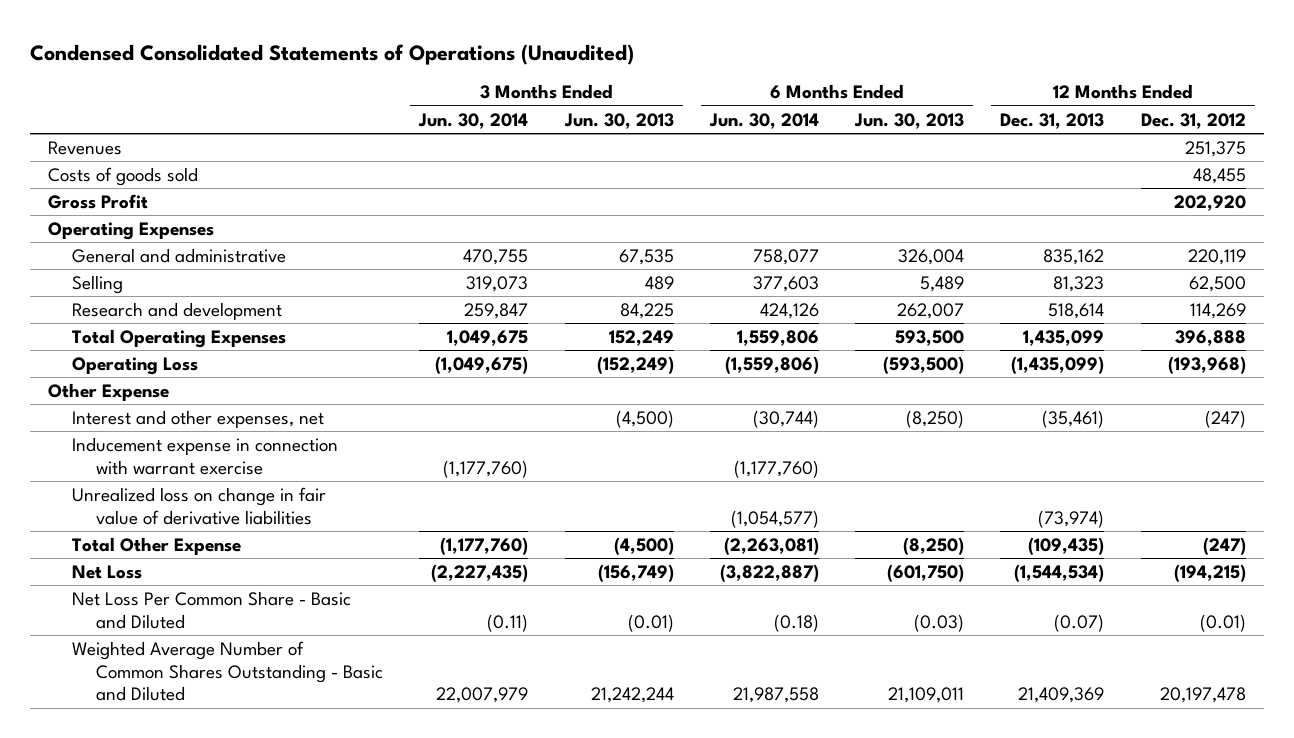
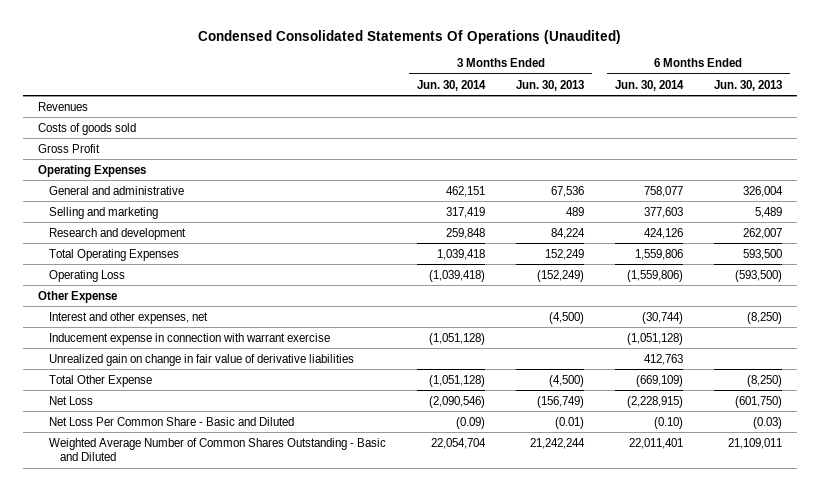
- Condensed Consolidated Statements of Operations (Unaudited)
+ Condensed Consolidated Statements Of Operations (Unaudited)
- | 3 Months Ended Jun. 30, 2014 | 3 Months Ended Jun. 30, 2013 | 6 Months Ended Jun. 30, 2014 | 6 Months Ended Jun. 30, 2013 | 12 Months Ended Dec. 31, 2013 | 12 Months Ended Dec. 31, 2012
+ | 3 Months Ended Jun. 30, 2014 | 3 Months Ended Jun. 30, 2013 | 6 Months Ended Jun. 30, 2014 | 6 Months Ended Jun. 30, 2013
- General and administrative | 470,755 | 67,535 | 758,077 | 326,004 | 835,162 | 220,119
- Selling | 319,073 | 489 | 377,603 | 5,489 | 81,323 | 62,500
- Research and development | 259,847 | 84,225 | 424,126 | 262,007 | 518,614 | 114,269
- Total Operating Expenses | 1,049,675 | 152,249 | 1,559,806 | 593,500 | 1,435,099 | 396,888
- Operating Loss | (1,049,675) | (152,249) | (1,559,806) | (593,500) | (1,435,099) | (193,968)
+ General and administrative | 462,151 | 67,536 | 758,077 | 326,004
+ Selling and marketing | 317,419 | 489 | 377,603 | 5,489
+ Research and development | 259,848 | 84,224 | 424,126 | 262,007
+ Total Operating Expenses | 1,039,418 | 152,249 | 1,559,806 | 593,500
+ Operating Loss | (1,039,418) | (152,249) | (1,559,806) | (593,500)
- Inducement expense in connection with warrant exercise | (1,177,760) | | (1,177,760) | | |
- Unrealized loss on change in fair value of derivative liabilities | | | (1,054,577) | | (73,974) |
- Total Other Expense | (1,177,760) | (4,500) | (2,263,081) | (8,250) | (109,435) | (247)
- Net Loss | (2,227,435) | (156,749) | (3,822,887) | (601,750) | (1,544,534) | (194,215)
- Net Loss Per Common Share - Basic and Diluted | (0.11) | (0.01) | (0.18) | (0.03) | (0.07) | (0.01)
- Weighted Average Number of Common Shares Outstanding - Basic and Diluted | 22,007,979 | 21,242,244 | 21,987,558 | 21,109,011 | 21,409,369 | 20,197,478
+ Inducement expense in connection with warrant exercise | (1,051,128) | | (1,051,128) |
+ Unrealized gain on change in fair value of derivative liabilities | | | 412,763 |
+ Total Other Expense | (1,051,128) | (4,500) | (669,109) | (8,250)
+ Net Loss | (2,090,546) | (156,749) | (2,228,915) | (601,750)
+ Net Loss Per Common Share - Basic and Diluted | (0.09) | (0.01) | (0.10) | (0.03)
+ Weighted Average Number of Common Shares Outstanding - Basic and Diluted | 22,054,704 | 21,242,244 | 22,011,401 | 21,109,011

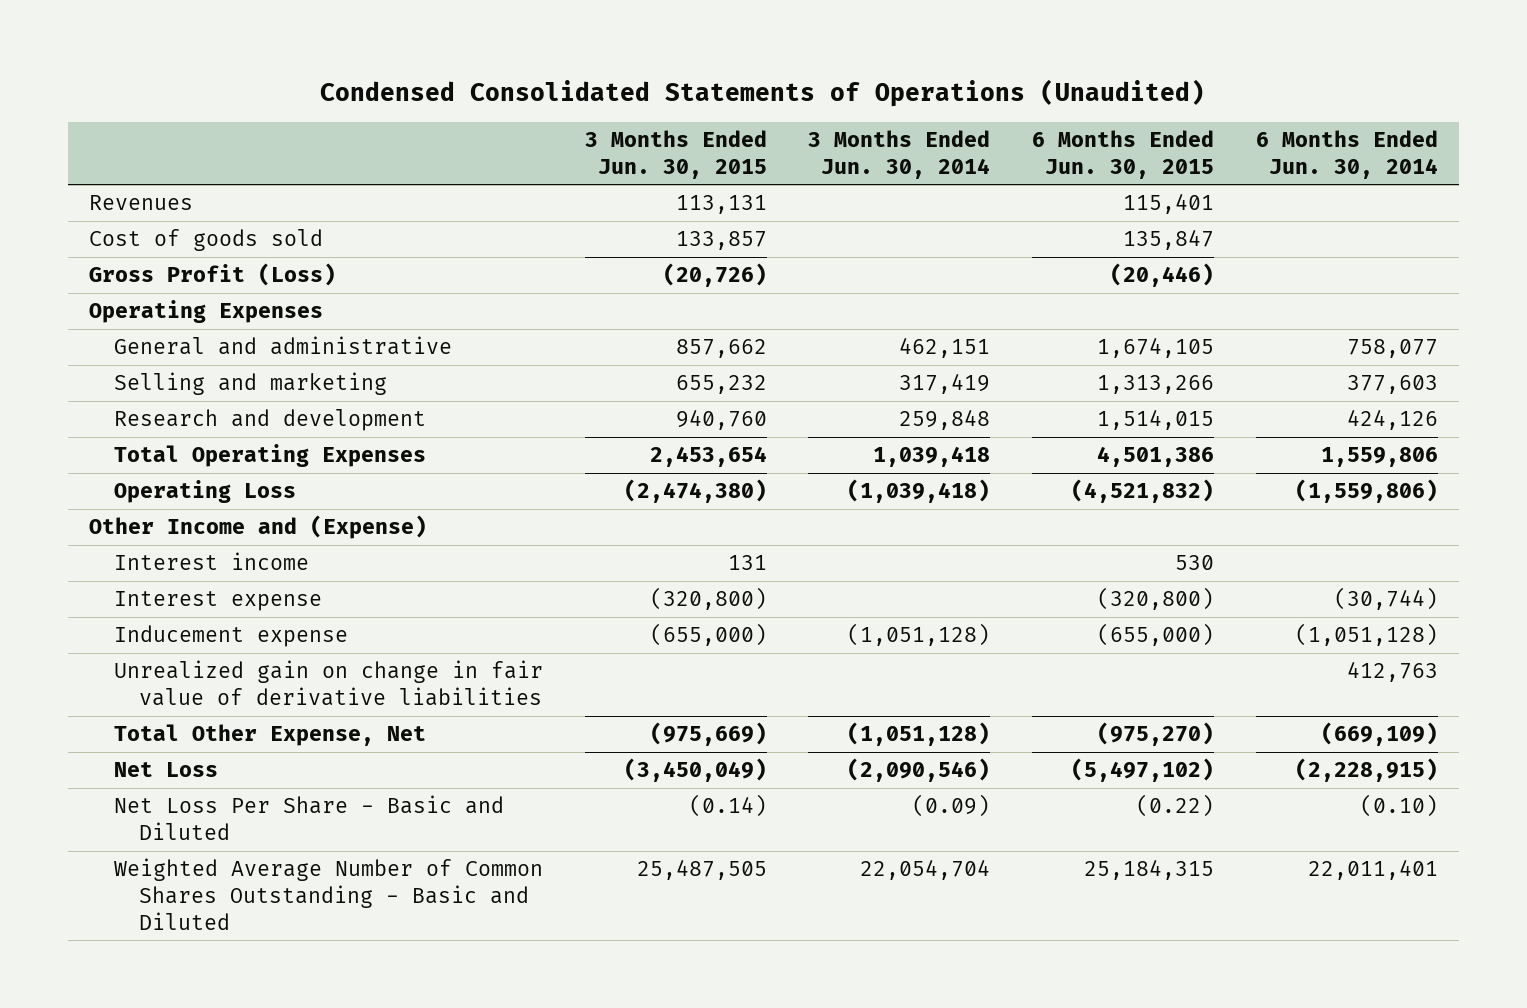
- Condensed Consolidated Statements Of Operations (Unaudited)
+ Condensed Consolidated Statements of Operations (Unaudited)
- | 3 Months Ended Jun. 30, 2014 | 3 Months Ended Jun. 30, 2013 | 6 Months Ended Jun. 30, 2014 | 6 Months Ended Jun. 30, 2013
+ | 3 Months Ended Jun. 30, 2015 | 3 Months Ended Jun. 30, 2014 | 6 Months Ended Jun. 30, 2015 | 6 Months Ended Jun. 30, 2014
- Costs of goods sold
- Gross Profit
+ Cost of goods sold | 133,857 | | 135,847 |
+ Gross Profit (Loss) | (20,726) | | (20,446) |
- Other Expense
- Interest and other expenses, net | | (4,500) | (30,744) | (8,250)
- Inducement expense in connection with warrant exercise | (1,051,128) | | (1,051,128) |
+ Other Income and (Expense)
+ Interest income | 131 | | 530 |
+ Interest expense | (320,800) | | (320,800) | (30,744)
+ Inducement expense | (655,000) | (1,051,128) | (655,000) | (1,051,128)
- Total Other Expense | (1,051,128) | (4,500) | (669,109) | (8,250)
+ Total Other Expense, Net | (975,669) | (1,051,128) | (975,270) | (669,109)
- Net Loss Per Common Share - Basic and Diluted | (0.09) | (0.01) | (0.10) | (0.03)
+ Net Loss Per Share - Basic and Diluted | (0.14) | (0.09) | (0.22) | (0.10)

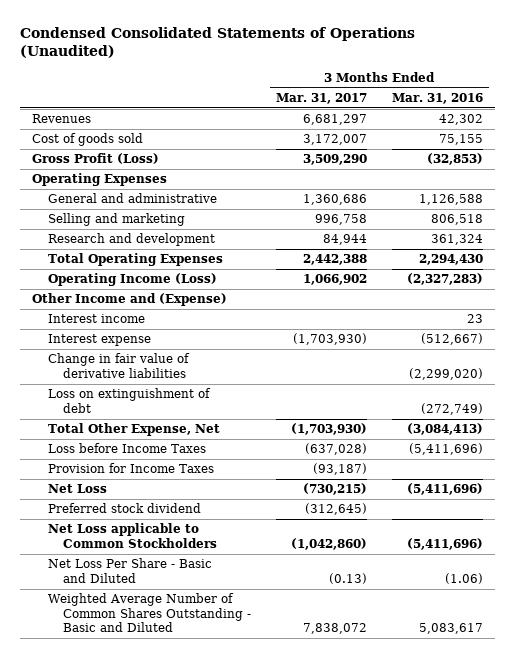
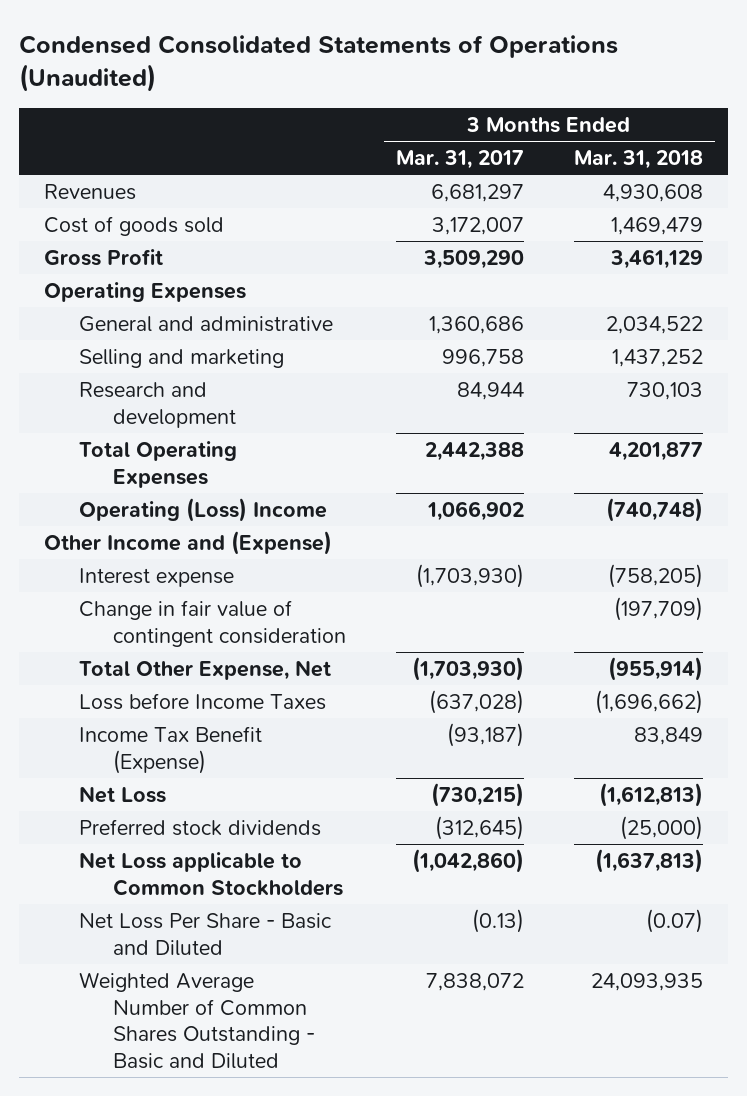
- | 3 Months Ended Mar. 31, 2017 | 3 Months Ended Mar. 31, 2016
+ | 3 Months Ended Mar. 31, 2017 | 3 Months Ended Mar. 31, 2018
- Gross Profit (Loss) | 3,509,290 | (32,853)
+ Gross Profit | 3,509,290 | 3,461,129
- Operating Income (Loss) | 1,066,902 | (2,327,283)
+ Operating (Loss) Income | 1,066,902 | (740,748)
- Interest income | | 23
- Change in fair value of derivative liabilities | | (2,299,020)
- Loss on extinguishment of debt | | (272,749)
+ Change in fair value of contingent consideration | | (197,709)
- Provision for Income Taxes | (93,187) |
+ Income Tax Benefit (Expense) | (93,187) | 83,849
- Preferred stock dividend | (312,645) |
+ Preferred stock dividends | (312,645) | (25,000)

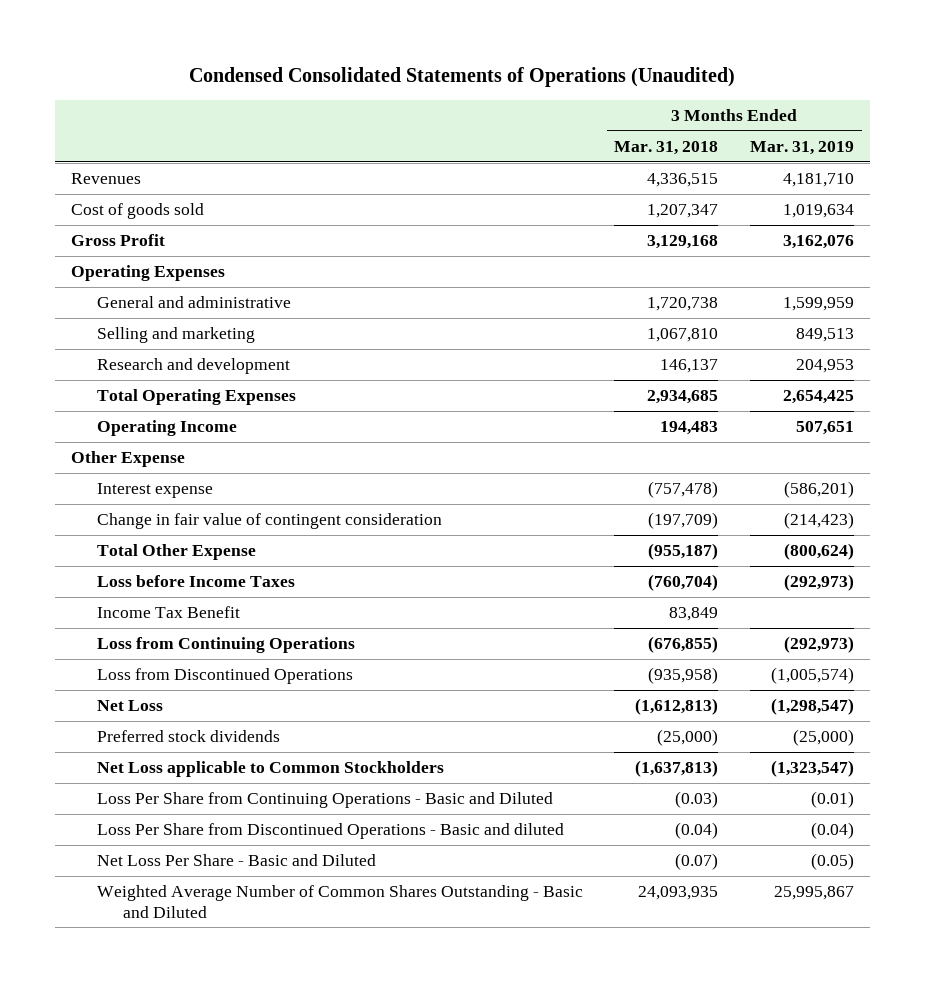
- | 3 Months Ended Mar. 31, 2017 | 3 Months Ended Mar. 31, 2018
+ | 3 Months Ended Mar. 31, 2018 | 3 Months Ended Mar. 31, 2019
- Revenues | 6,681,297 | 4,930,608
- Cost of goods sold | 3,172,007 | 1,469,479
- Gross Profit | 3,509,290 | 3,461,129
+ Revenues | 4,336,515 | 4,181,710
+ Cost of goods sold | 1,207,347 | 1,019,634
+ Gross Profit | 3,129,168 | 3,162,076
- General and administrative | 1,360,686 | 2,034,522
- Selling and marketing | 996,758 | 1,437,252
- Research and development | 84,944 | 730,103
- Total Operating Expenses | 2,442,388 | 4,201,877
- Operating (Loss) Income | 1,066,902 | (740,748)
- Other Income and (Expense)
- Interest expense | (1,703,930) | (758,205)
+ General and administrative | 1,720,738 | 1,599,959
+ Selling and marketing | 1,067,810 | 849,513
+ Research and development | 146,137 | 204,953
+ Total Operating Expenses | 2,934,685 | 2,654,425
+ Operating Income | 194,483 | 507,651
+ Other Expense
+ Interest expense | (757,478) | (586,201)
- Total Other Expense, Net | (1,703,930) | (955,914)
- Loss before Income Taxes | (637,028) | (1,696,662)
- Income Tax Benefit (Expense) | (93,187) | 83,849
+ Total Other Expense | (955,187) | (800,624)
+ Loss before Income Taxes | (760,704) | (292,973)
+ Income Tax Benefit | 83,849 |
+ Loss from Continuing Operations | (676,855) | (292,973)
+ Loss from Discontinued Operations | (935,958) | (1,005,574)
+ Loss Per Share from Continuing Operations - Basic and Diluted | (0.03) | (0.01)
+ Loss Per Share from Discontinued Operations - Basic and diluted | (0.04) | (0.04)

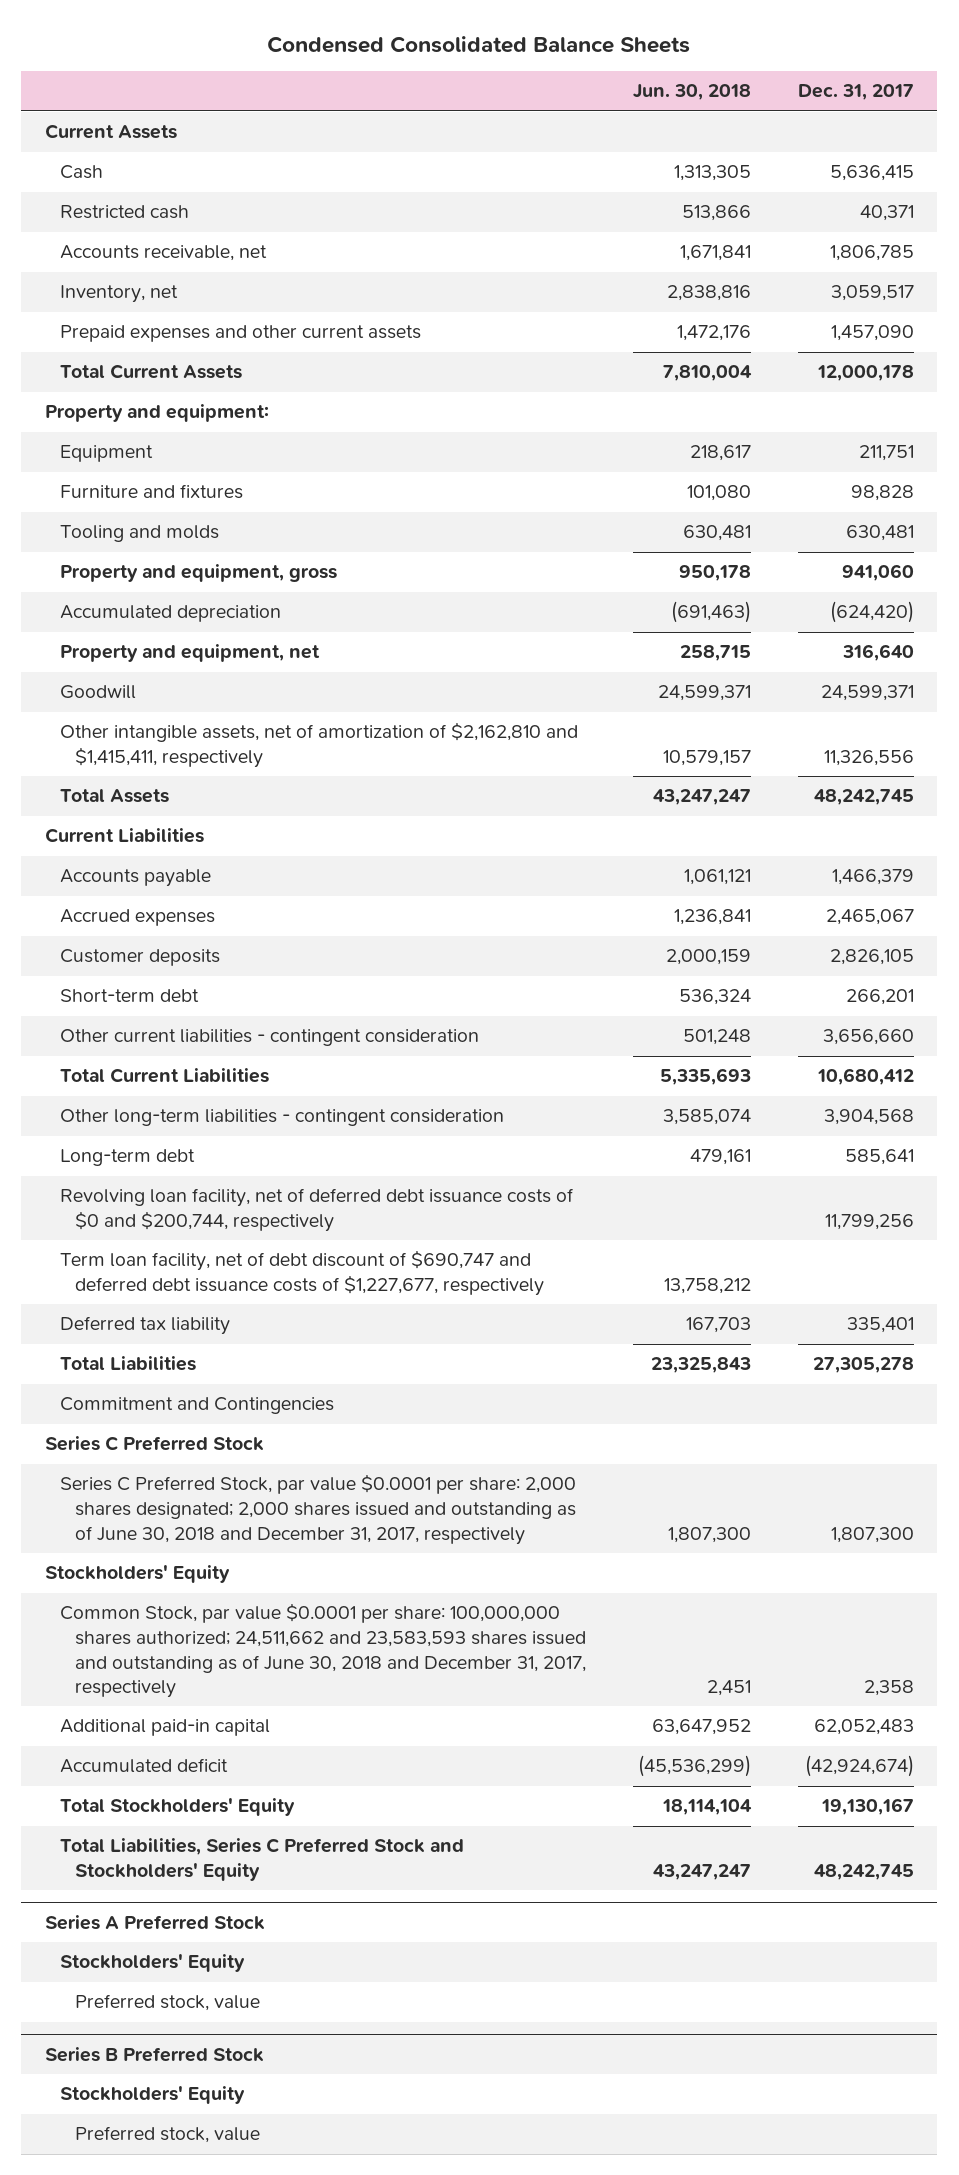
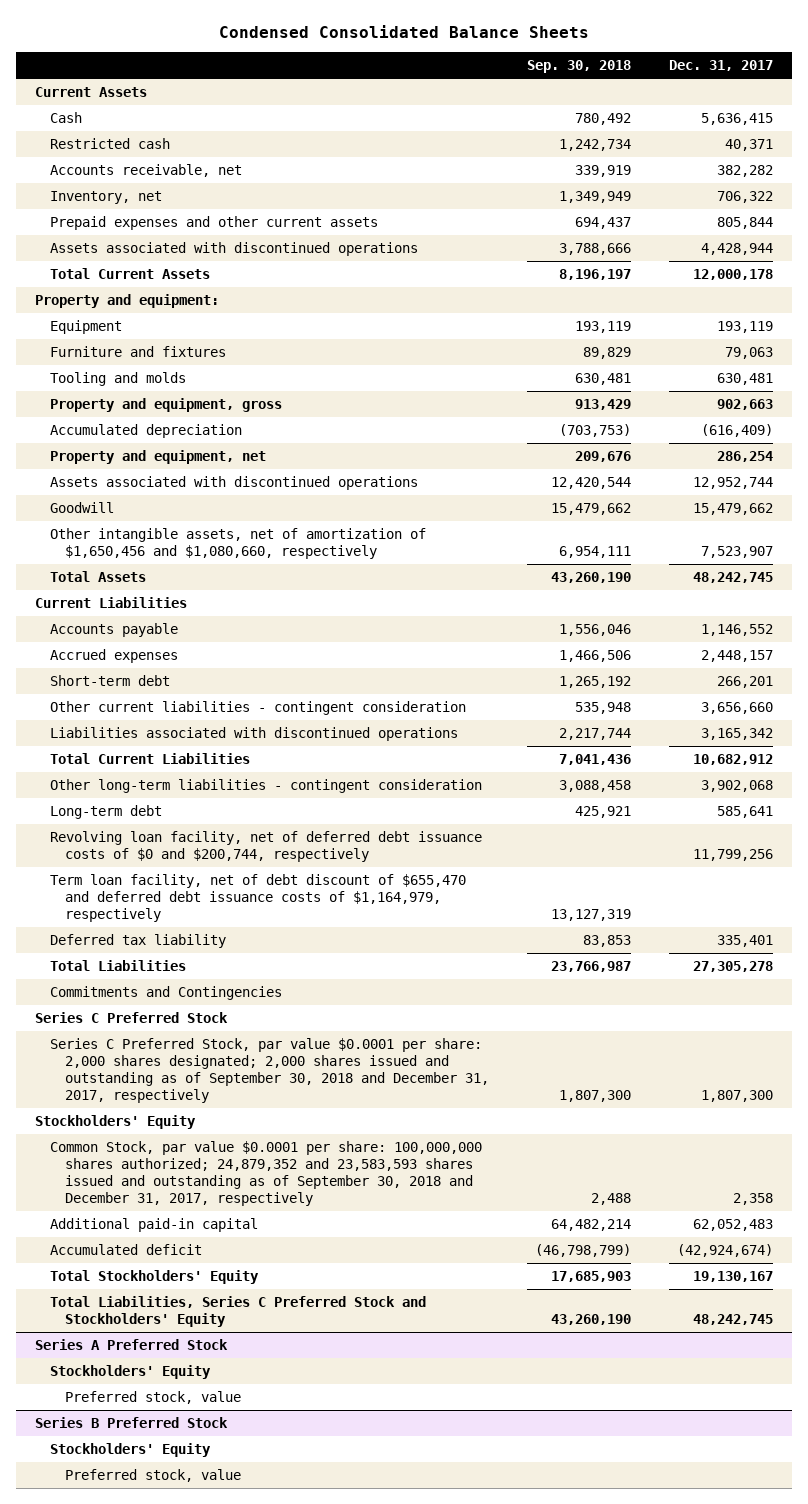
- | Jun. 30, 2018 | Dec. 31, 2017
+ | Sep. 30, 2018 | Dec. 31, 2017
- Accounts receivable, net | 1,671,841 | 1,806,785
- Inventory, net | 2,838,816 | 3,059,517
- Prepaid expenses and other current assets | 1,472,176 | 1,457,090
+ Accounts receivable, net | 339,919 | 382,282
+ Inventory, net | 1,349,949 | 706,322
+ Prepaid expenses and other current assets | 694,437 | 805,844
+ Assets associated with discontinued operations | 3,788,666 | 4,428,944
- Equipment | 218,617 | 211,751
- Furniture and fixtures | 101,080 | 98,828
+ Equipment | 193,119 | 193,119
+ Furniture and fixtures | 89,829 | 79,063
- Property and equipment, gross | 950,178 | 941,060
- Accumulated depreciation | (691,463) | (624,420)
- Property and equipment, net | 258,715 | 316,640
- Goodwill | 24,599,371 | 24,599,371
- Other intangible assets, net of amortization of $2,162,810 and $1,415,411, respectively | 10,579,157 | 11,326,556
+ Property and equipment, gross | 913,429 | 902,663
+ Accumulated depreciation | (703,753) | (616,409)
+ Property and equipment, net | 209,676 | 286,254
+ Assets associated with discontinued operations | 12,420,544 | 12,952,744
+ Goodwill | 15,479,662 | 15,479,662
+ Other intangible assets, net of amortization of $1,650,456 and $1,080,660, respectively | 6,954,111 | 7,523,907
- Accounts payable | 1,061,121 | 1,466,379
- Accrued expenses | 1,236,841 | 2,465,067
- Customer deposits | 2,000,159 | 2,826,105
+ Accounts payable | 1,556,046 | 1,146,552
+ Accrued expenses | 1,466,506 | 2,448,157
- Total Current Liabilities | 5,335,693 | 10,680,412
- Other long-term liabilities - contingent consideration | 3,585,074 | 3,904,568
+ Liabilities associated with discontinued operations | 2,217,744 | 3,165,342
+ Total Current Liabilities | 7,041,436 | 10,682,912
+ Other long-term liabilities - contingent consideration | 3,088,458 | 3,902,068
- Term loan facility, net of debt discount of $690,747 and deferred debt issuance costs of $1,227,677, respectively | 13,758,212 |
+ Term loan facility, net of debt discount of $655,470 and deferred debt issuance costs of $1,164,979, respectively | 13,127,319 |
- Commitment and Contingencies
+ Commitments and Contingencies
- Series C Preferred Stock, par value $0.0001 per share: 2,000 shares designated; 2,000 shares issued and outstanding as of June 30, 2018 and December 31, 2017, respectively | 1,807,300 | 1,807,300
+ Series C Preferred Stock, par value $0.0001 per share: 2,000 shares designated; 2,000 shares issued and outstanding as of September 30, 2018 and December 31, 2017, respectively | 1,807,300 | 1,807,300
- Common Stock, par value $0.0001 per share: 100,000,000 shares authorized; 24,511,662 and 23,583,593 shares issued and outstanding as of June 30, 2018 and December 31, 2017, respectively | 2,451 | 2,358
+ Common Stock, par value $0.0001 per share: 100,000,000 shares authorized; 24,879,352 and 23,583,593 shares issued and outstanding as of September 30, 2018 and December 31, 2017, respectively | 2,488 | 2,358

